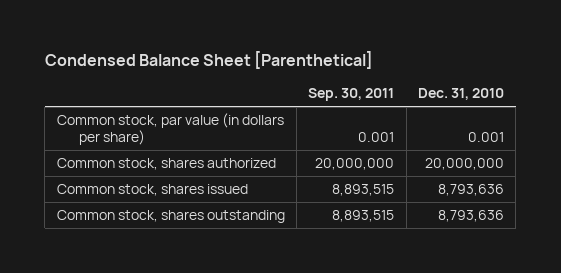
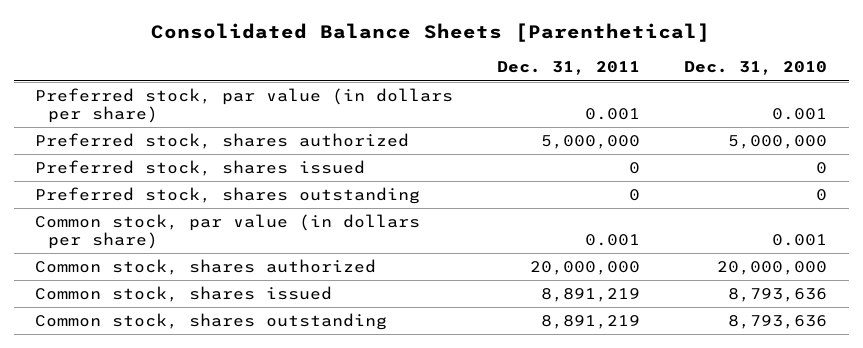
- Condensed Balance Sheet [Parenthetical]
+ Consolidated Balance Sheets [Parenthetical]
- | Sep. 30, 2011 | Dec. 31, 2010
+ | Dec. 31, 2011 | Dec. 31, 2010
+ Preferred stock, par value (in dollars per share) | 0.001 | 0.001
+ Preferred stock, shares authorized | 5,000,000 | 5,000,000
+ Preferred stock, shares issued | 0 | 0
+ Preferred stock, shares outstanding | 0 | 0

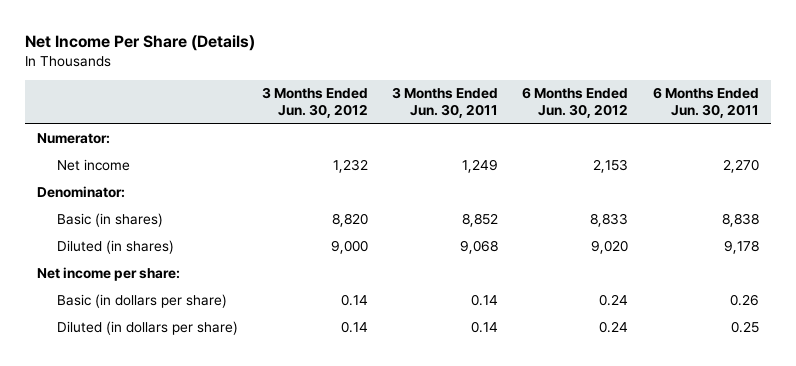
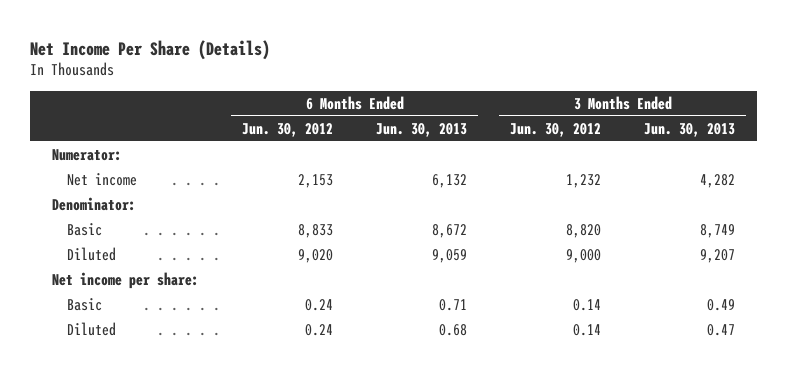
- | 3 Months Ended Jun. 30, 2012 | 3 Months Ended Jun. 30, 2011 | 6 Months Ended Jun. 30, 2012 | 6 Months Ended Jun. 30, 2011
+ | 6 Months Ended Jun. 30, 2012 | 6 Months Ended Jun. 30, 2013 | 3 Months Ended Jun. 30, 2012 | 3 Months Ended Jun. 30, 2013
- Basic (in shares) | 8,820 | 8,852 | 8,833 | 8,838
- Diluted (in shares) | 9,000 | 9,068 | 9,020 | 9,178
+ Basic | 8,833 | 8,672 | 8,820 | 8,749
+ Diluted | 9,020 | 9,059 | 9,000 | 9,207
- Basic (in dollars per share) | 0.14 | 0.14 | 0.24 | 0.26
- Diluted (in dollars per share) | 0.14 | 0.14 | 0.24 | 0.25
+ Basic | 0.24 | 0.71 | 0.14 | 0.49
+ Diluted | 0.24 | 0.68 | 0.14 | 0.47

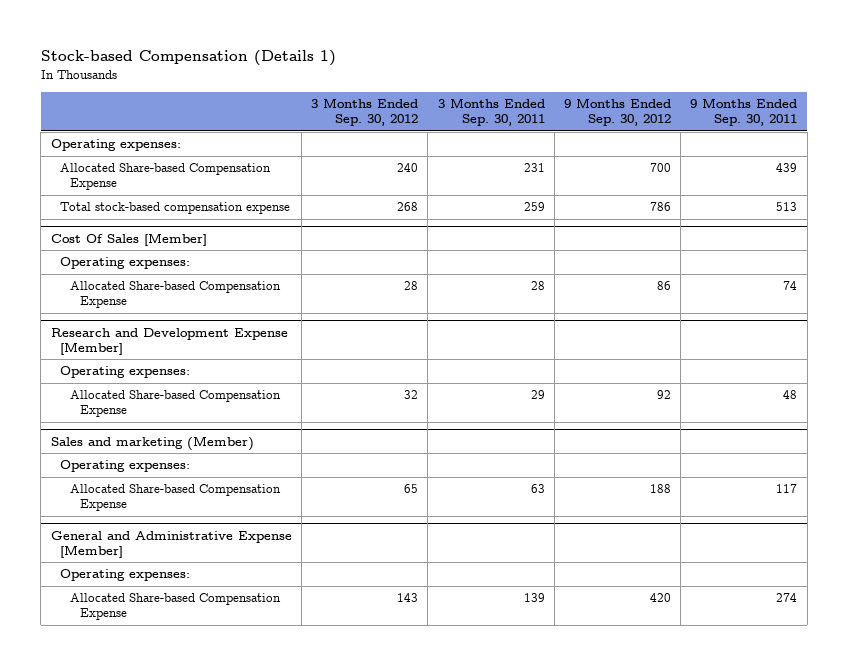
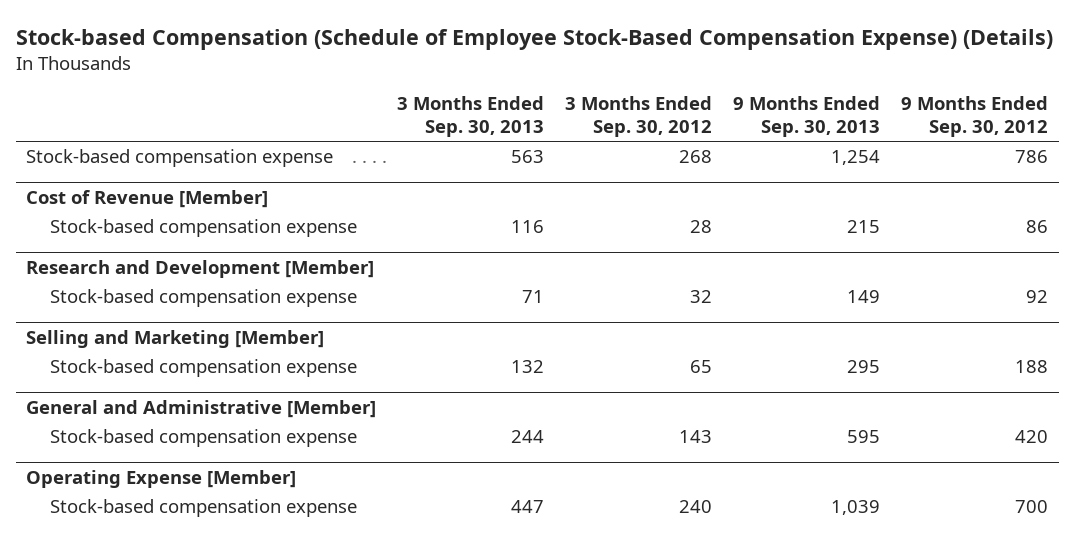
- Stock-based Compensation (Details 1)
+ Stock-based Compensation (Schedule of Employee Stock-Based Compensation Expense) (Details)
- | 3 Months Ended Sep. 30, 2012 | 3 Months Ended Sep. 30, 2011 | 9 Months Ended Sep. 30, 2012 | 9 Months Ended Sep. 30, 2011
+ | 3 Months Ended Sep. 30, 2013 | 3 Months Ended Sep. 30, 2012 | 9 Months Ended Sep. 30, 2013 | 9 Months Ended Sep. 30, 2012
- Operating expenses:
- Allocated Share-based Compensation Expense | 240 | 231 | 700 | 439
- Total stock-based compensation expense | 268 | 259 | 786 | 513
- Cost Of Sales [Member]
- Operating expenses:
- Allocated Share-based Compensation Expense | 28 | 28 | 86 | 74
- Research and Development Expense [Member]
- Operating expenses:
- Allocated Share-based Compensation Expense | 32 | 29 | 92 | 48
- Sales and marketing (Member)
- Operating expenses:
- Allocated Share-based Compensation Expense | 65 | 63 | 188 | 117
- General and Administrative Expense [Member]
- Operating expenses:
- Allocated Share-based Compensation Expense | 143 | 139 | 420 | 274
+ Stock-based compensation expense | 563 | 268 | 1,254 | 786
+ Cost of Revenue [Member]
+ Stock-based compensation expense | 116 | 28 | 215 | 86
+ Research and Development [Member]
+ Stock-based compensation expense | 71 | 32 | 149 | 92
+ Selling and Marketing [Member]
+ Stock-based compensation expense | 132 | 65 | 295 | 188
+ General and Administrative [Member]
+ Stock-based compensation expense | 244 | 143 | 595 | 420
+ Operating Expense [Member]
+ Stock-based compensation expense | 447 | 240 | 1,039 | 700

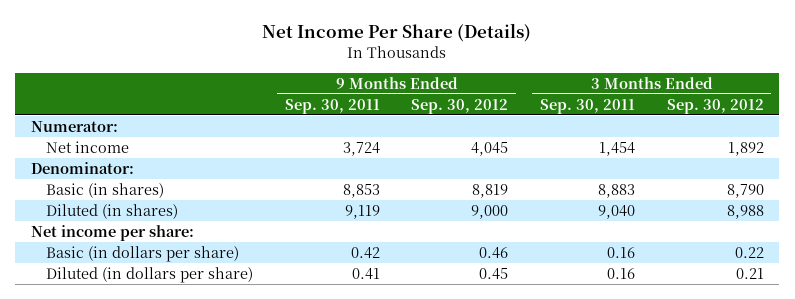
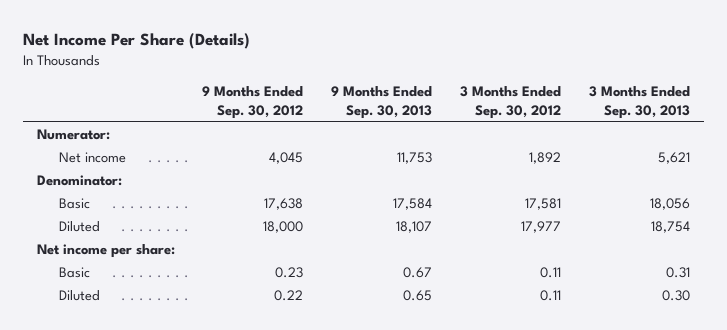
- | 9 Months Ended Sep. 30, 2011 | 9 Months Ended Sep. 30, 2012 | 3 Months Ended Sep. 30, 2011 | 3 Months Ended Sep. 30, 2012
+ | 9 Months Ended Sep. 30, 2012 | 9 Months Ended Sep. 30, 2013 | 3 Months Ended Sep. 30, 2012 | 3 Months Ended Sep. 30, 2013
- Basic (in shares) | 8,853 | 8,819 | 8,883 | 8,790
- Diluted (in shares) | 9,119 | 9,000 | 9,040 | 8,988
+ Basic | 17,638 | 17,584 | 17,581 | 18,056
+ Diluted | 18,000 | 18,107 | 17,977 | 18,754
- Basic (in dollars per share) | 0.42 | 0.46 | 0.16 | 0.22
- Diluted (in dollars per share) | 0.41 | 0.45 | 0.16 | 0.21
+ Basic | 0.23 | 0.67 | 0.11 | 0.31
+ Diluted | 0.22 | 0.65 | 0.11 | 0.30

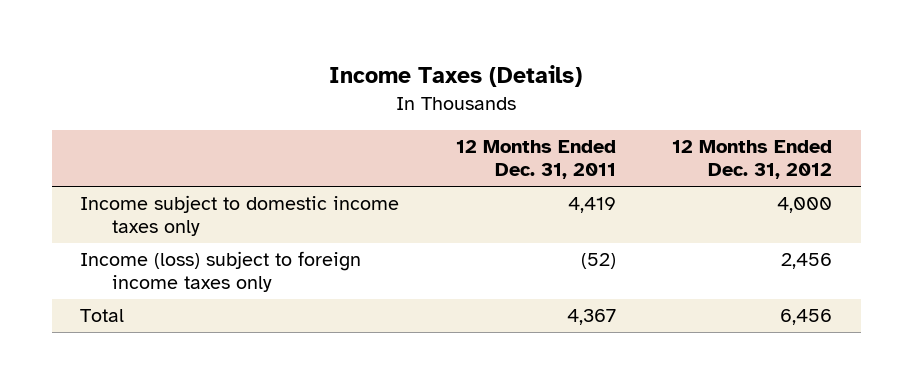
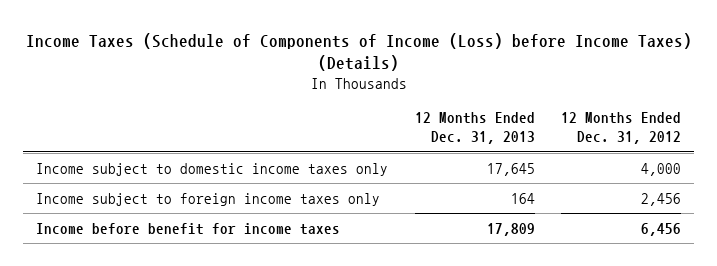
- Income Taxes (Details)
+ Income Taxes (Schedule of Components of Income (Loss) before Income Taxes) (Details)
- | 12 Months Ended Dec. 31, 2011 | 12 Months Ended Dec. 31, 2012
+ | 12 Months Ended Dec. 31, 2013 | 12 Months Ended Dec. 31, 2012
- Income (loss) subject to foreign income taxes only | (52) | 2,456
- Total | 4,367 | 6,456
+ Income subject to foreign income taxes only | 164 | 2,456
+ Income before benefit for income taxes | 17,809 | 6,456

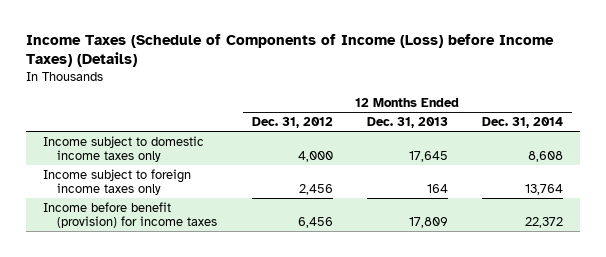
- | 12 Months Ended Dec. 31, 2013 | 12 Months Ended Dec. 31, 2012
+ | 12 Months Ended Dec. 31, 2012 | 12 Months Ended Dec. 31, 2013 | 12 Months Ended Dec. 31, 2014
- Income before benefit for income taxes | 17,809 | 6,456
+ Income before benefit (provision) for income taxes | 6,456 | 17,809 | 22,372

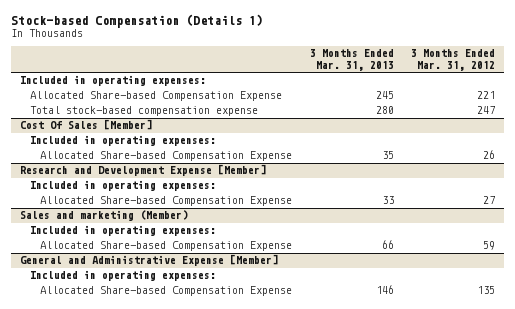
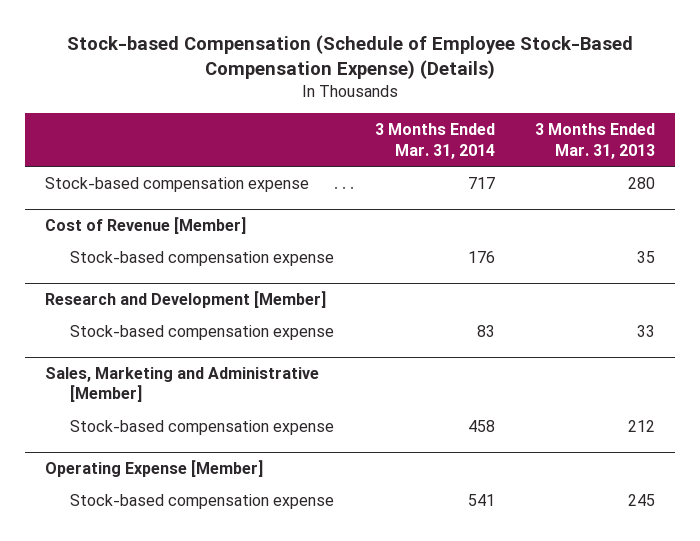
- Stock-based Compensation (Details 1)
+ Stock-based Compensation (Schedule of Employee Stock-Based Compensation Expense) (Details)
- | 3 Months Ended Mar. 31, 2013 | 3 Months Ended Mar. 31, 2012
+ | 3 Months Ended Mar. 31, 2014 | 3 Months Ended Mar. 31, 2013
- Included in operating expenses:
- Allocated Share-based Compensation Expense | 245 | 221
- Total stock-based compensation expense | 280 | 247
- Cost Of Sales [Member]
- Included in operating expenses:
- Allocated Share-based Compensation Expense | 35 | 26
- Research and Development Expense [Member]
- Included in operating expenses:
- Allocated Share-based Compensation Expense | 33 | 27
- Sales and marketing (Member)
- Included in operating expenses:
- Allocated Share-based Compensation Expense | 66 | 59
- General and Administrative Expense [Member]
- Included in operating expenses:
- Allocated Share-based Compensation Expense | 146 | 135
+ Stock-based compensation expense | 717 | 280
+ Cost of Revenue [Member]
+ Stock-based compensation expense | 176 | 35
+ Research and Development [Member]
+ Stock-based compensation expense | 83 | 33
+ Sales, Marketing and Administrative [Member]
+ Stock-based compensation expense | 458 | 212
+ Operating Expense [Member]
+ Stock-based compensation expense | 541 | 245

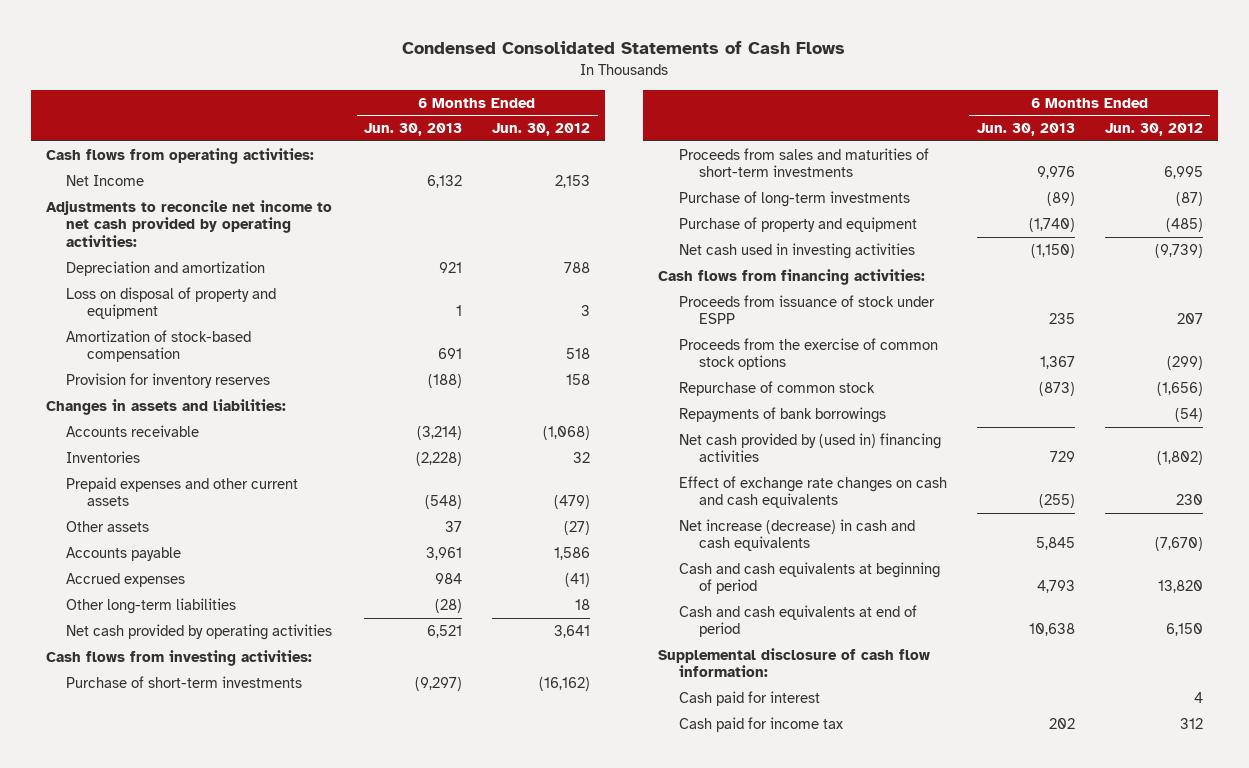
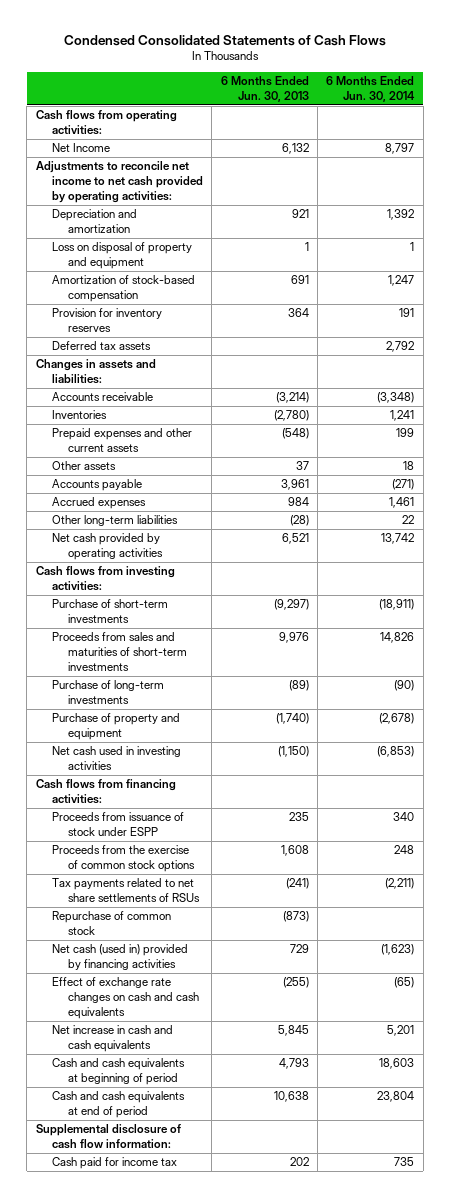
- | 6 Months Ended Jun. 30, 2013 | 6 Months Ended Jun. 30, 2012
+ | 6 Months Ended Jun. 30, 2013 | 6 Months Ended Jun. 30, 2014
- Provision for inventory reserves | (188) | 158
+ Provision for inventory reserves | 364 | 191
+ Deferred tax assets | | 2,792
- Inventories | (2,228) | 32
+ Inventories | (2,780) | 1,241
- Proceeds from the exercise of common stock options | 1,367 | (299)
+ Proceeds from the exercise of common stock options | 1,608 | 248
+ Tax payments related to net share settlements of RSUs | (241) | (2,211)
- Repayments of bank borrowings | | (54)
- Net cash provided by (used in) financing activities | 729 | (1,802)
+ Net cash (used in) provided by financing activities | 729 | (1,623)
- Net increase (decrease) in cash and cash equivalents | 5,845 | (7,670)
+ Net increase in cash and cash equivalents | 5,845 | 5,201
- Cash paid for interest | | 4

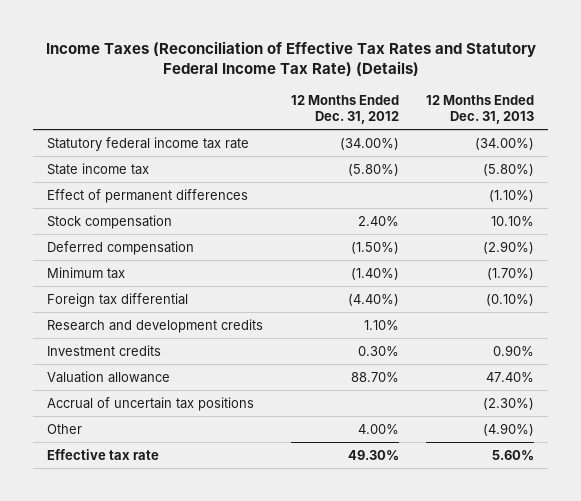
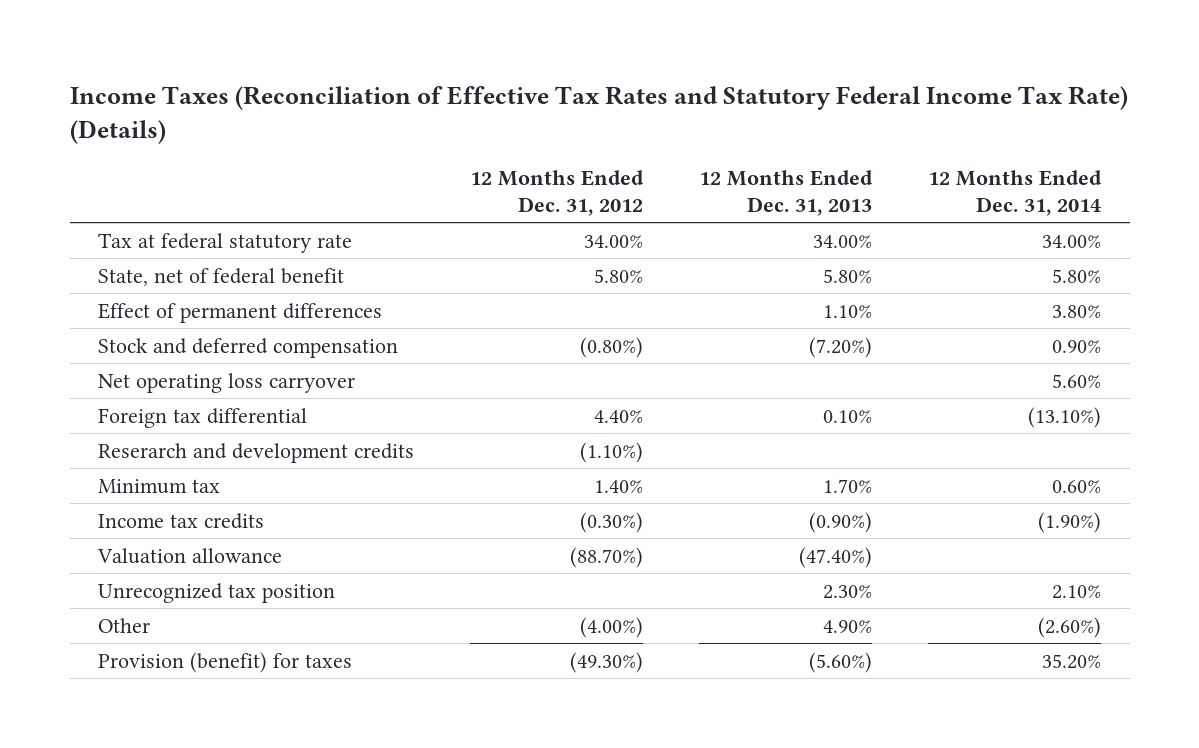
- | 12 Months Ended Dec. 31, 2012 | 12 Months Ended Dec. 31, 2013
+ | 12 Months Ended Dec. 31, 2012 | 12 Months Ended Dec. 31, 2013 | 12 Months Ended Dec. 31, 2014
- Statutory federal income tax rate | (34.00%) | (34.00%)
- State income tax | (5.80%) | (5.80%)
- Effect of permanent differences | | (1.10%)
- Stock compensation | 2.40% | 10.10%
- Deferred compensation | (1.50%) | (2.90%)
- Minimum tax | (1.40%) | (1.70%)
- Foreign tax differential | (4.40%) | (0.10%)
- Research and development credits | 1.10% |
- Investment credits | 0.30% | 0.90%
- Valuation allowance | 88.70% | 47.40%
- Accrual of uncertain tax positions | | (2.30%)
- Other | 4.00% | (4.90%)
- Effective tax rate | 49.30% | 5.60%
+ Tax at federal statutory rate | 34.00% | 34.00% | 34.00%
+ State, net of federal benefit | 5.80% | 5.80% | 5.80%
+ Effect of permanent differences | | 1.10% | 3.80%
+ Stock and deferred compensation | (0.80%) | (7.20%) | 0.90%
+ Net operating loss carryover | | | 5.60%
+ Foreign tax differential | 4.40% | 0.10% | (13.10%)
+ Reserarch and development credits | (1.10%) | |
+ Minimum tax | 1.40% | 1.70% | 0.60%
+ Income tax credits | (0.30%) | (0.90%) | (1.90%)
+ Valuation allowance | (88.70%) | (47.40%) |
+ Unrecognized tax position | | 2.30% | 2.10%
+ Other | (4.00%) | 4.90% | (2.60%)
+ Provision (benefit) for taxes | (49.30%) | (5.60%) | 35.20%

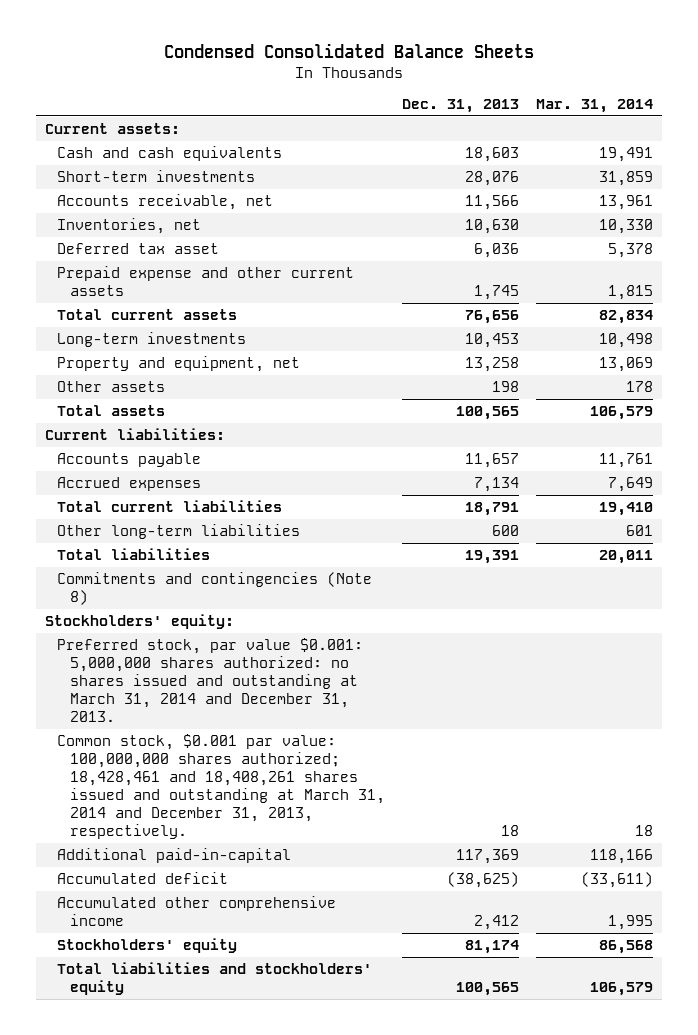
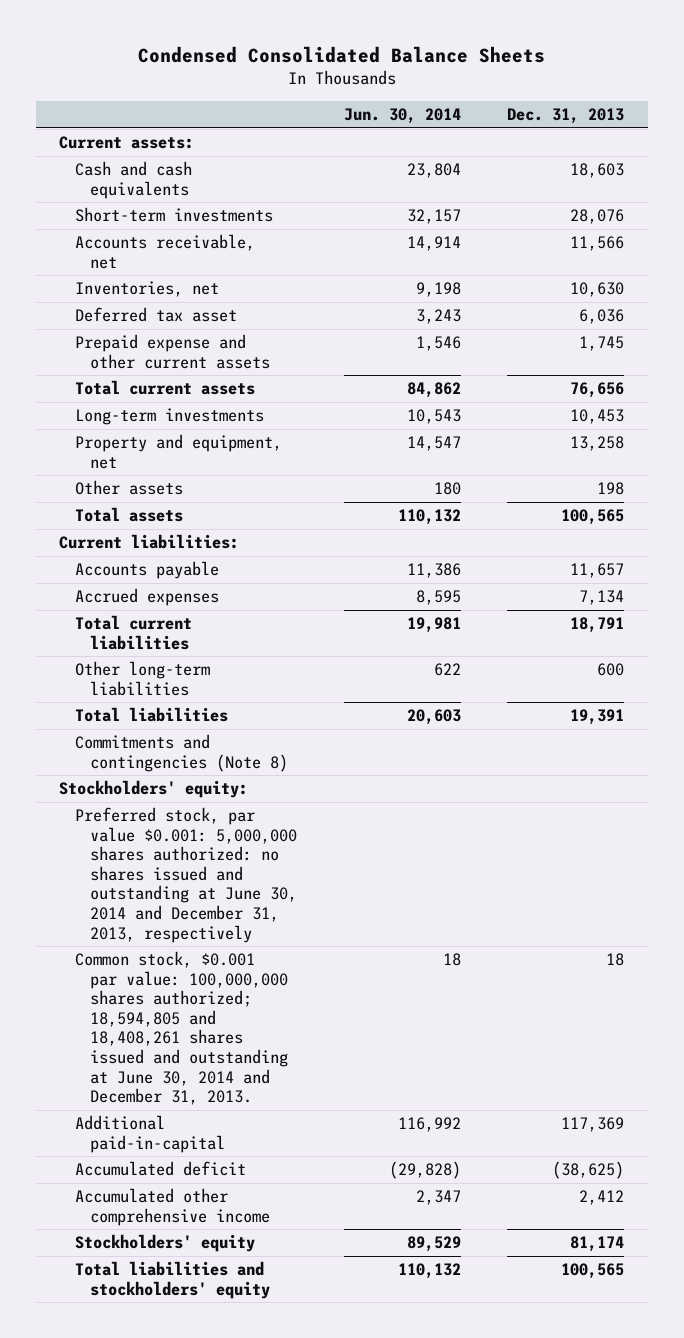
- | Dec. 31, 2013 | Mar. 31, 2014
+ | Jun. 30, 2014 | Dec. 31, 2013
- Preferred stock, par value $0.001: 5,000,000 shares authorized: no shares issued and outstanding at March 31, 2014 and December 31, 2013.
- Common stock, $0.001 par value: 100,000,000 shares authorized; 18,428,461 and 18,408,261 shares issued and outstanding at March 31, 2014 and December 31, 2013, respectively. | 18 | 18
+ Preferred stock, par value $0.001: 5,000,000 shares authorized: no shares issued and outstanding at June 30, 2014 and December 31, 2013, respectively
+ Common stock, $0.001 par value: 100,000,000 shares authorized; 18,594,805 and 18,408,261 shares issued and outstanding at June 30, 2014 and December 31, 2013. | 18 | 18

